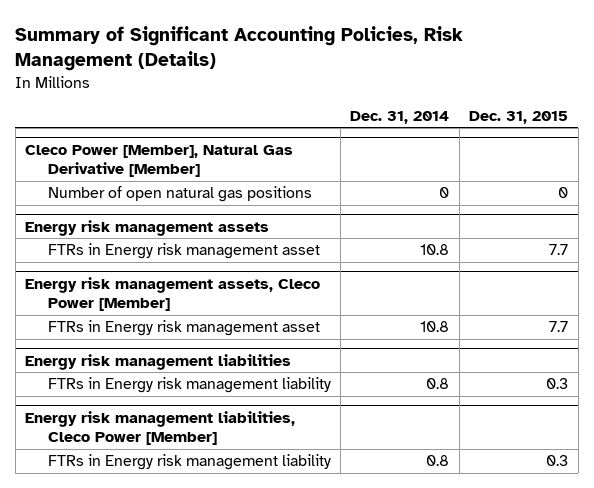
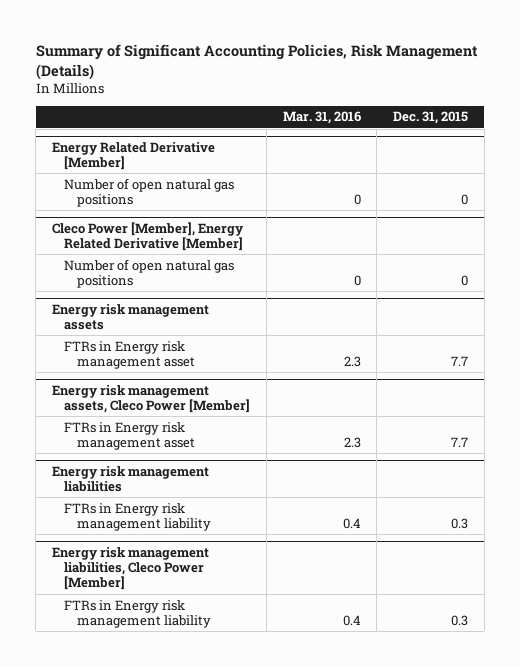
- | Dec. 31, 2014 | Dec. 31, 2015
+ | Mar. 31, 2016 | Dec. 31, 2015
- Cleco Power [Member], Natural Gas Derivative [Member]
+ Energy Related Derivative [Member]
+ Cleco Power [Member], Energy Related Derivative [Member]
+ Number of open natural gas positions | 0 | 0

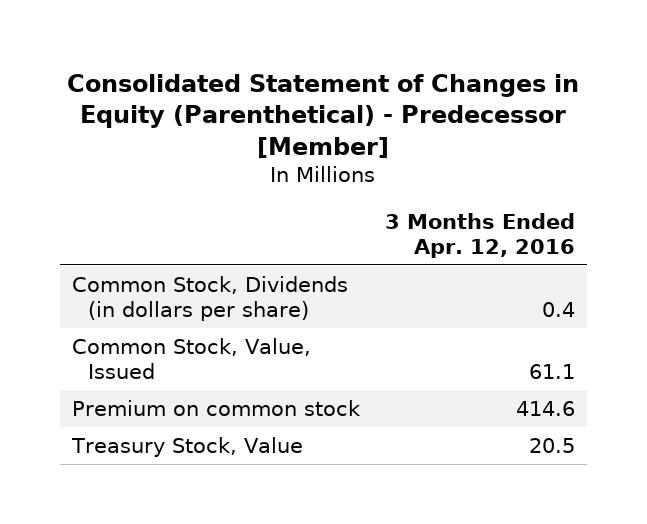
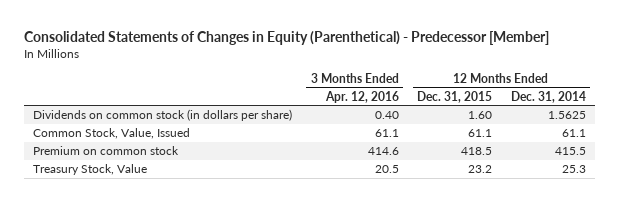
- Consolidated Statement of Changes in Equity (Parenthetical) - Predecessor [Member]
+ Consolidated Statements of Changes in Equity (Parenthetical) - Predecessor [Member]
- | 3 Months Ended Apr. 12, 2016
+ | 3 Months Ended Apr. 12, 2016 | 12 Months Ended Dec. 31, 2015 | 12 Months Ended Dec. 31, 2014
- Common Stock, Dividends (in dollars per share) | 0.4
+ Dividends on common stock (in dollars per share) | 0.40 | 1.60 | 1.5625

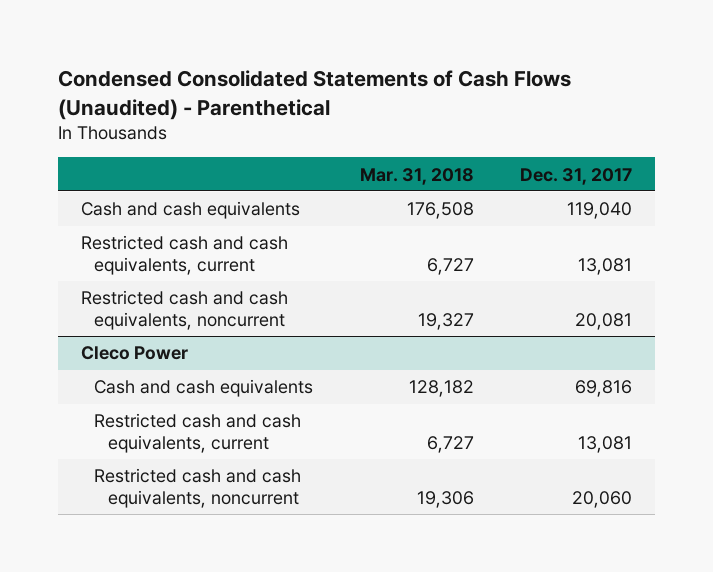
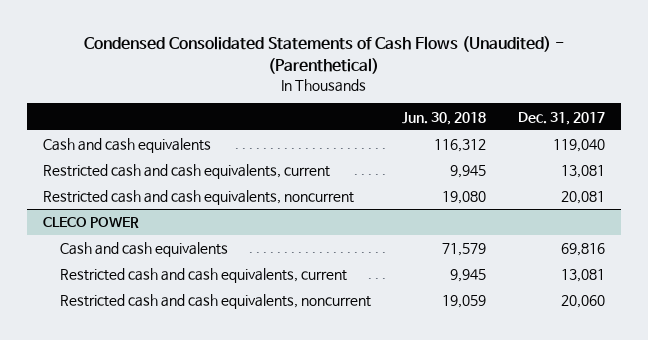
- Condensed Consolidated Statements of Cash Flows (Unaudited) - Parenthetical
+ Condensed Consolidated Statements of Cash Flows (Unaudited) - (Parenthetical)
- | Mar. 31, 2018 | Dec. 31, 2017
+ | Jun. 30, 2018 | Dec. 31, 2017
- Cleco Power
+ CLECO POWER

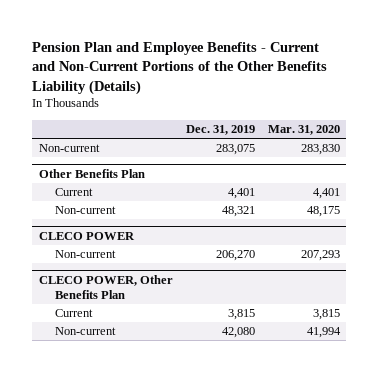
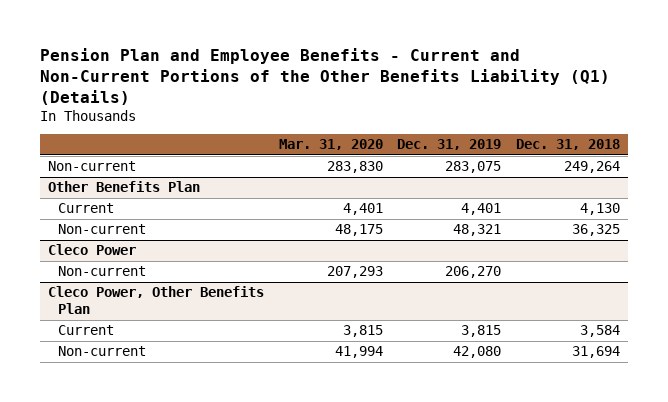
- Pension Plan and Employee Benefits - Current and Non-Current Portions of the Other Benefits Liability (Details)
+ Pension Plan and Employee Benefits - Current and Non-Current Portions of the Other Benefits Liability (Q1) (Details)
- | Dec. 31, 2019 | Mar. 31, 2020
+ | Mar. 31, 2020 | Dec. 31, 2019 | Dec. 31, 2018
- CLECO POWER
+ Cleco Power
- CLECO POWER, Other Benefits Plan
+ Cleco Power, Other Benefits Plan

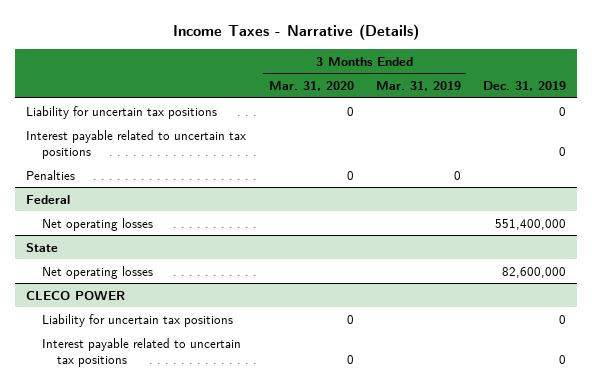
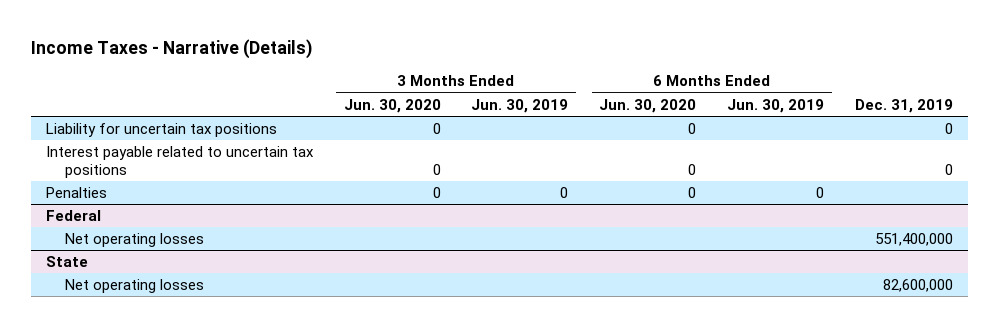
- | 3 Months Ended Mar. 31, 2020 | 3 Months Ended Mar. 31, 2019 | Dec. 31, 2019
+ | 3 Months Ended Jun. 30, 2020 | 3 Months Ended Jun. 30, 2019 | 6 Months Ended Jun. 30, 2020 | 6 Months Ended Jun. 30, 2019 | Dec. 31, 2019
- CLECO POWER
- Liability for uncertain tax positions | 0 | | 0
- Interest payable related to uncertain tax positions | 0 | | 0

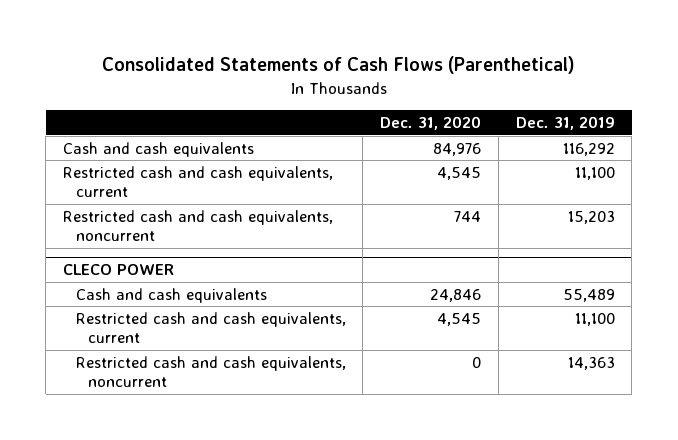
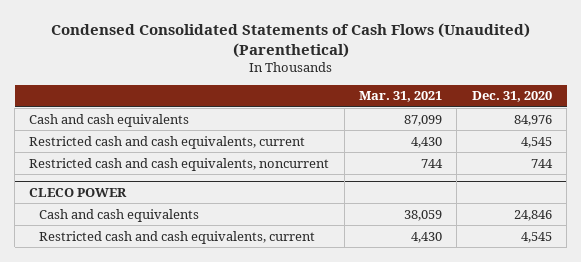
- Consolidated Statements of Cash Flows (Parenthetical)
+ Condensed Consolidated Statements of Cash Flows (Unaudited) (Parenthetical)
- | Dec. 31, 2020 | Dec. 31, 2019
+ | Mar. 31, 2021 | Dec. 31, 2020
@ CLECO POWER
- Restricted cash and cash equivalents, noncurrent | 0 | 14,363

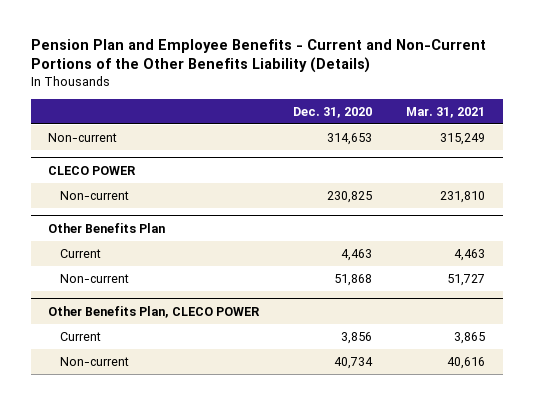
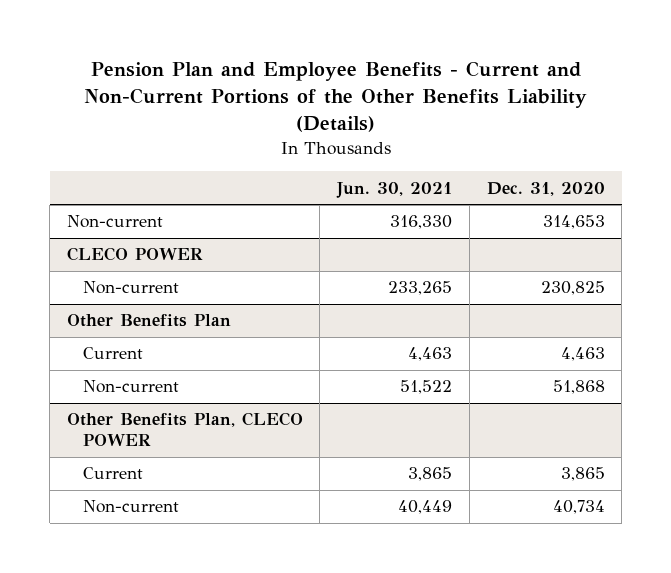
- | Dec. 31, 2020 | Mar. 31, 2021
+ | Jun. 30, 2021 | Dec. 31, 2020
@ Other Benefits Plan, CLECO POWER
- Current | 3,856 | 3,865
+ Current | 3,865 | 3,865

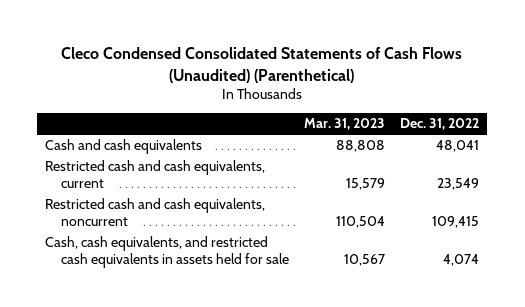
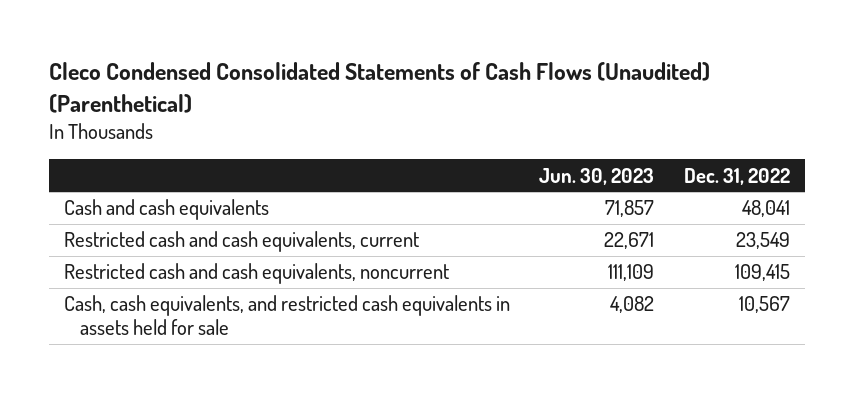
- | Mar. 31, 2023 | Dec. 31, 2022
+ | Jun. 30, 2023 | Dec. 31, 2022
- Cash, cash equivalents, and restricted cash equivalents in assets held for sale | 10,567 | 4,074
+ Cash, cash equivalents, and restricted cash equivalents in assets held for sale | 4,082 | 10,567

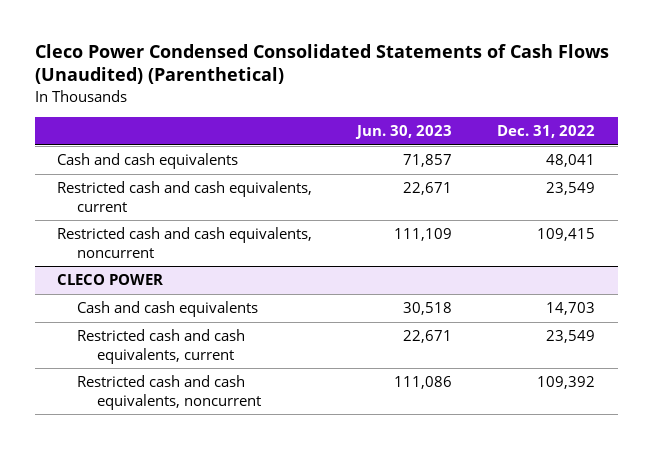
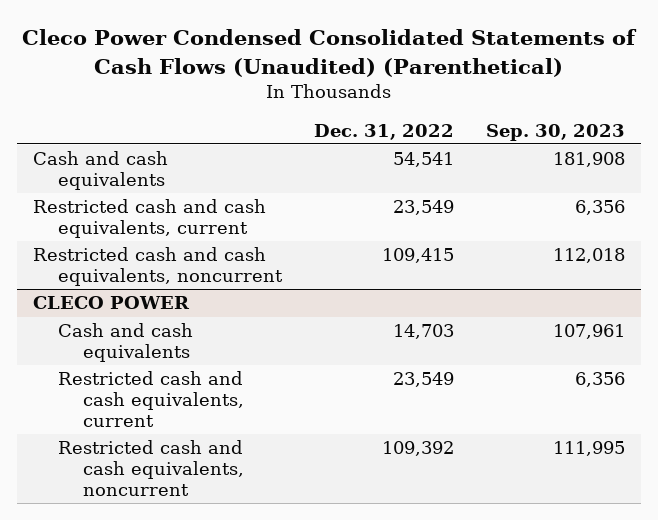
- | Jun. 30, 2023 | Dec. 31, 2022
+ | Dec. 31, 2022 | Sep. 30, 2023
- Cash and cash equivalents | 71,857 | 48,041
+ Cash and cash equivalents | 54,541 | 181,908

